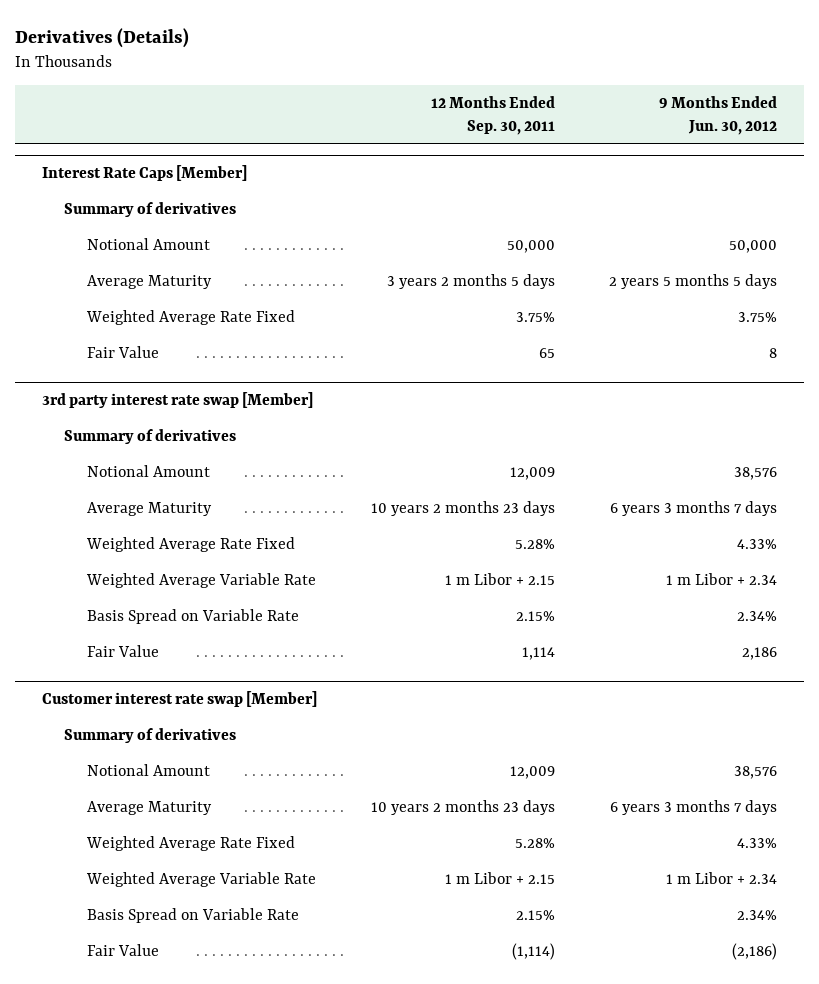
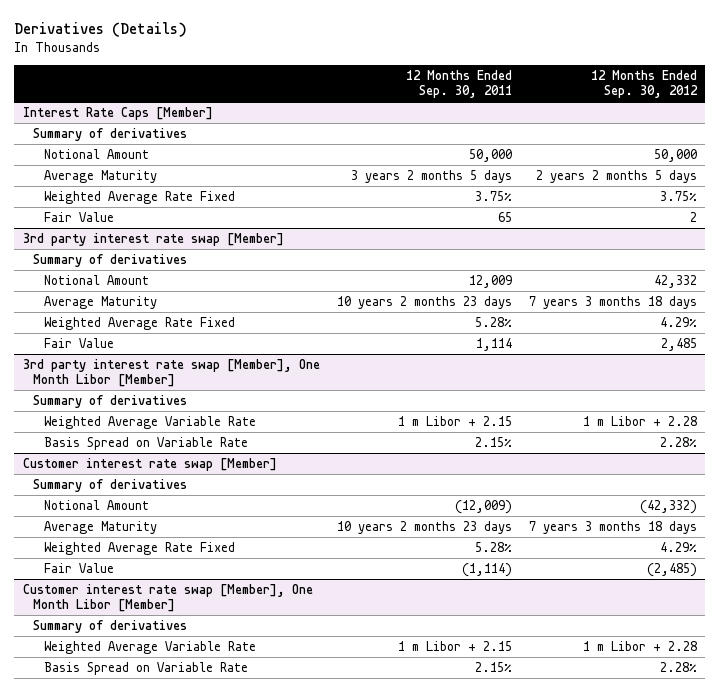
- | 12 Months Ended Sep. 30, 2011 | 9 Months Ended Jun. 30, 2012
+ | 12 Months Ended Sep. 30, 2011 | 12 Months Ended Sep. 30, 2012
@ 3rd party interest rate swap [Member]
moved up: Fair Value | 1,114 | 2,485
+ 3rd party interest rate swap [Member], One Month Libor [Member]
+ Summary of derivatives
@ Customer interest rate swap [Member]
- Notional Amount | 12,009 | 38,576
+ Notional Amount | (12,009) | (42,332)
moved up: Fair Value | (1,114) | (2,485)
+ Customer interest rate swap [Member], One Month Libor [Member]
+ Summary of derivatives

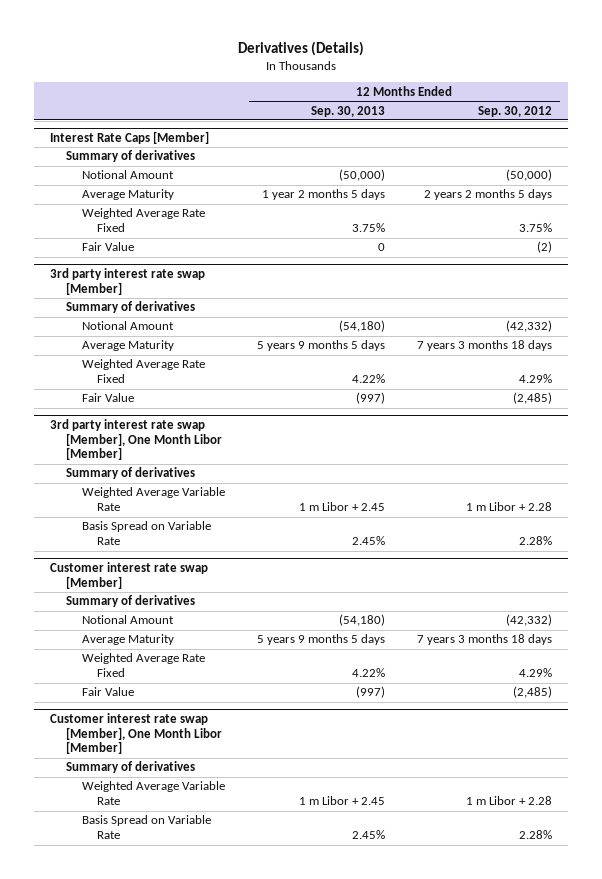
- | 12 Months Ended Sep. 30, 2011 | 12 Months Ended Sep. 30, 2012
+ | 12 Months Ended Sep. 30, 2013 | 12 Months Ended Sep. 30, 2012
@ Interest Rate Caps [Member]
- Notional Amount | 50,000 | 50,000
+ Notional Amount | (50,000) | (50,000)
- Fair Value | 65 | 2
+ Fair Value | 0 | (2)
@ 3rd party interest rate swap [Member]
- Notional Amount | 12,009 | 42,332
+ Notional Amount | (54,180) | (42,332)
- Fair Value | 1,114 | 2,485
+ Fair Value | (997) | (2,485)

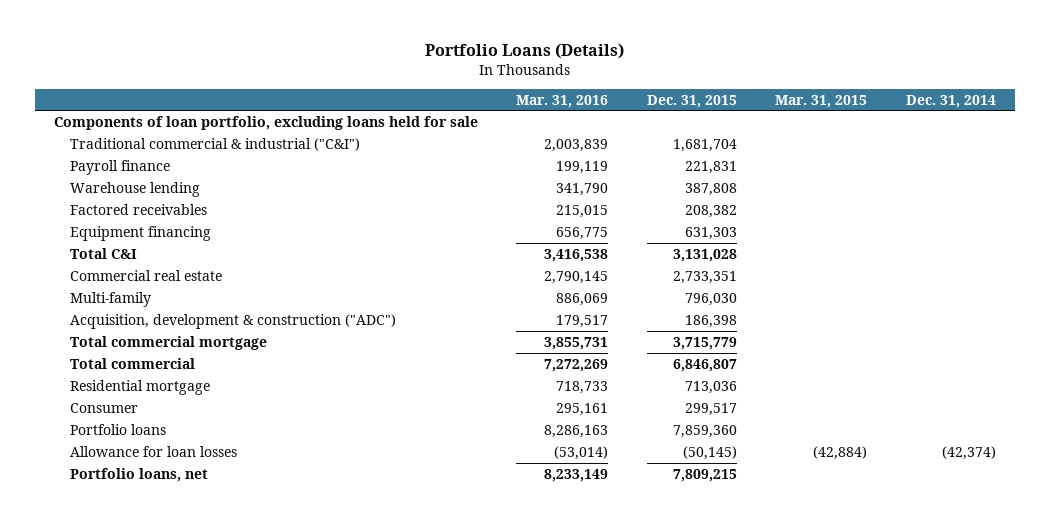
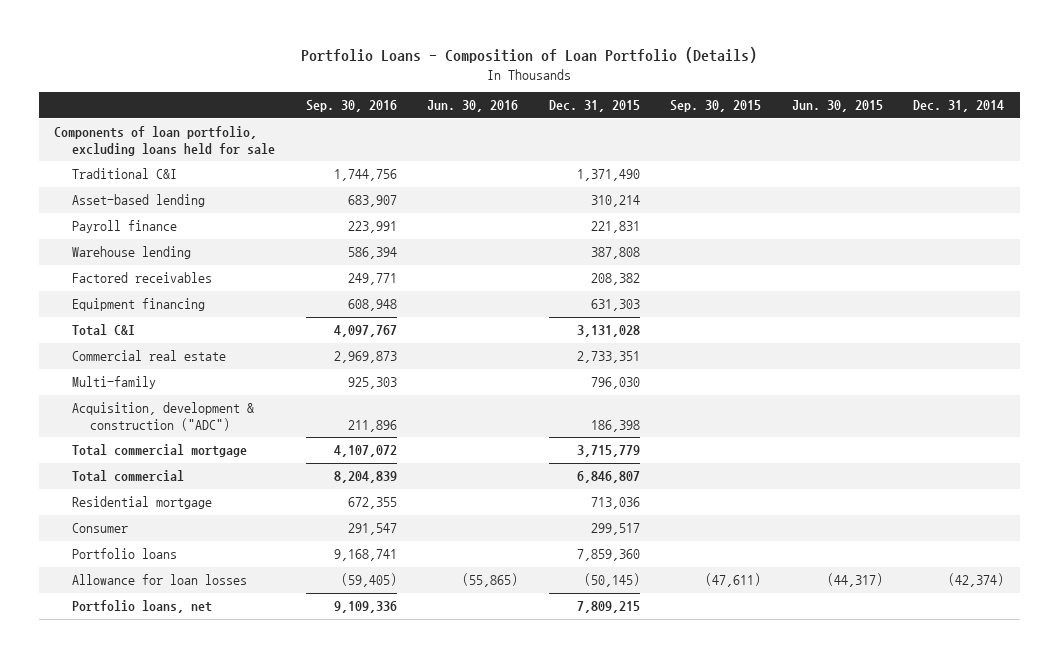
- Portfolio Loans (Details)
+ Portfolio Loans - Composition of Loan Portfolio (Details)
- | Mar. 31, 2016 | Dec. 31, 2015 | Mar. 31, 2015 | Dec. 31, 2014
+ | Sep. 30, 2016 | Jun. 30, 2016 | Dec. 31, 2015 | Sep. 30, 2015 | Jun. 30, 2015 | Dec. 31, 2014
- Traditional commercial & industrial ("C&I") | 2,003,839 | 1,681,704 | |
+ Traditional C&I | 1,744,756 | | 1,371,490 | | |
+ Asset-based lending | 683,907 | | 310,214 | | |

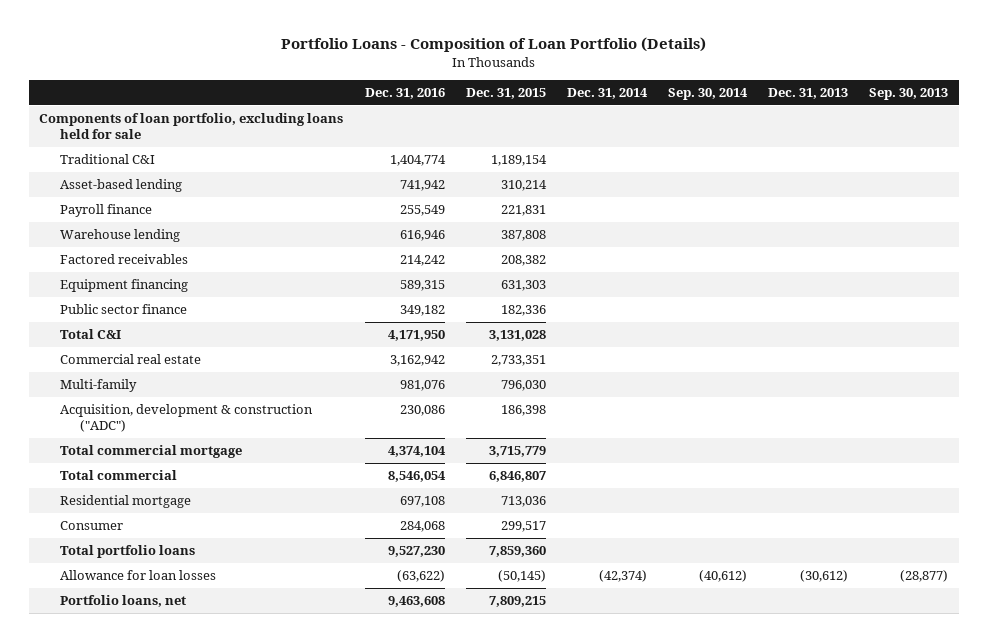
- | Sep. 30, 2016 | Jun. 30, 2016 | Dec. 31, 2015 | Sep. 30, 2015 | Jun. 30, 2015 | Dec. 31, 2014
+ | Dec. 31, 2016 | Dec. 31, 2015 | Dec. 31, 2014 | Sep. 30, 2014 | Dec. 31, 2013 | Sep. 30, 2013
- Traditional C&I | 1,744,756 | | 1,371,490 | | |
+ Traditional C&I | 1,404,774 | 1,189,154 | | | |
+ Public sector finance | 349,182 | 182,336 | | | |
- Portfolio loans | 9,168,741 | | 7,859,360 | | |
+ Total portfolio loans | 9,527,230 | 7,859,360 | | | |

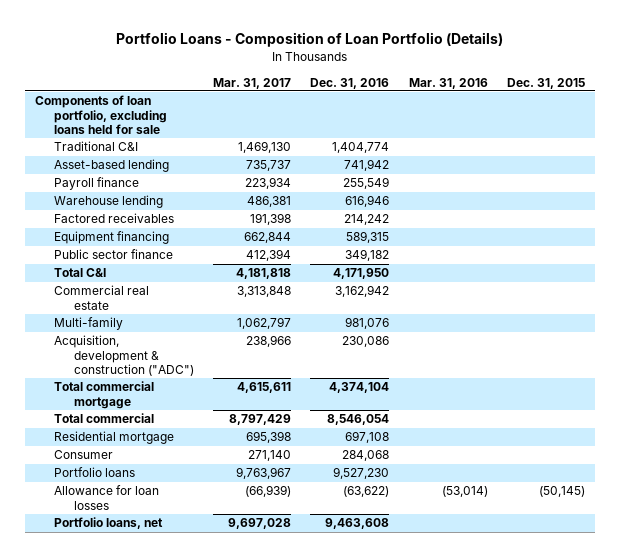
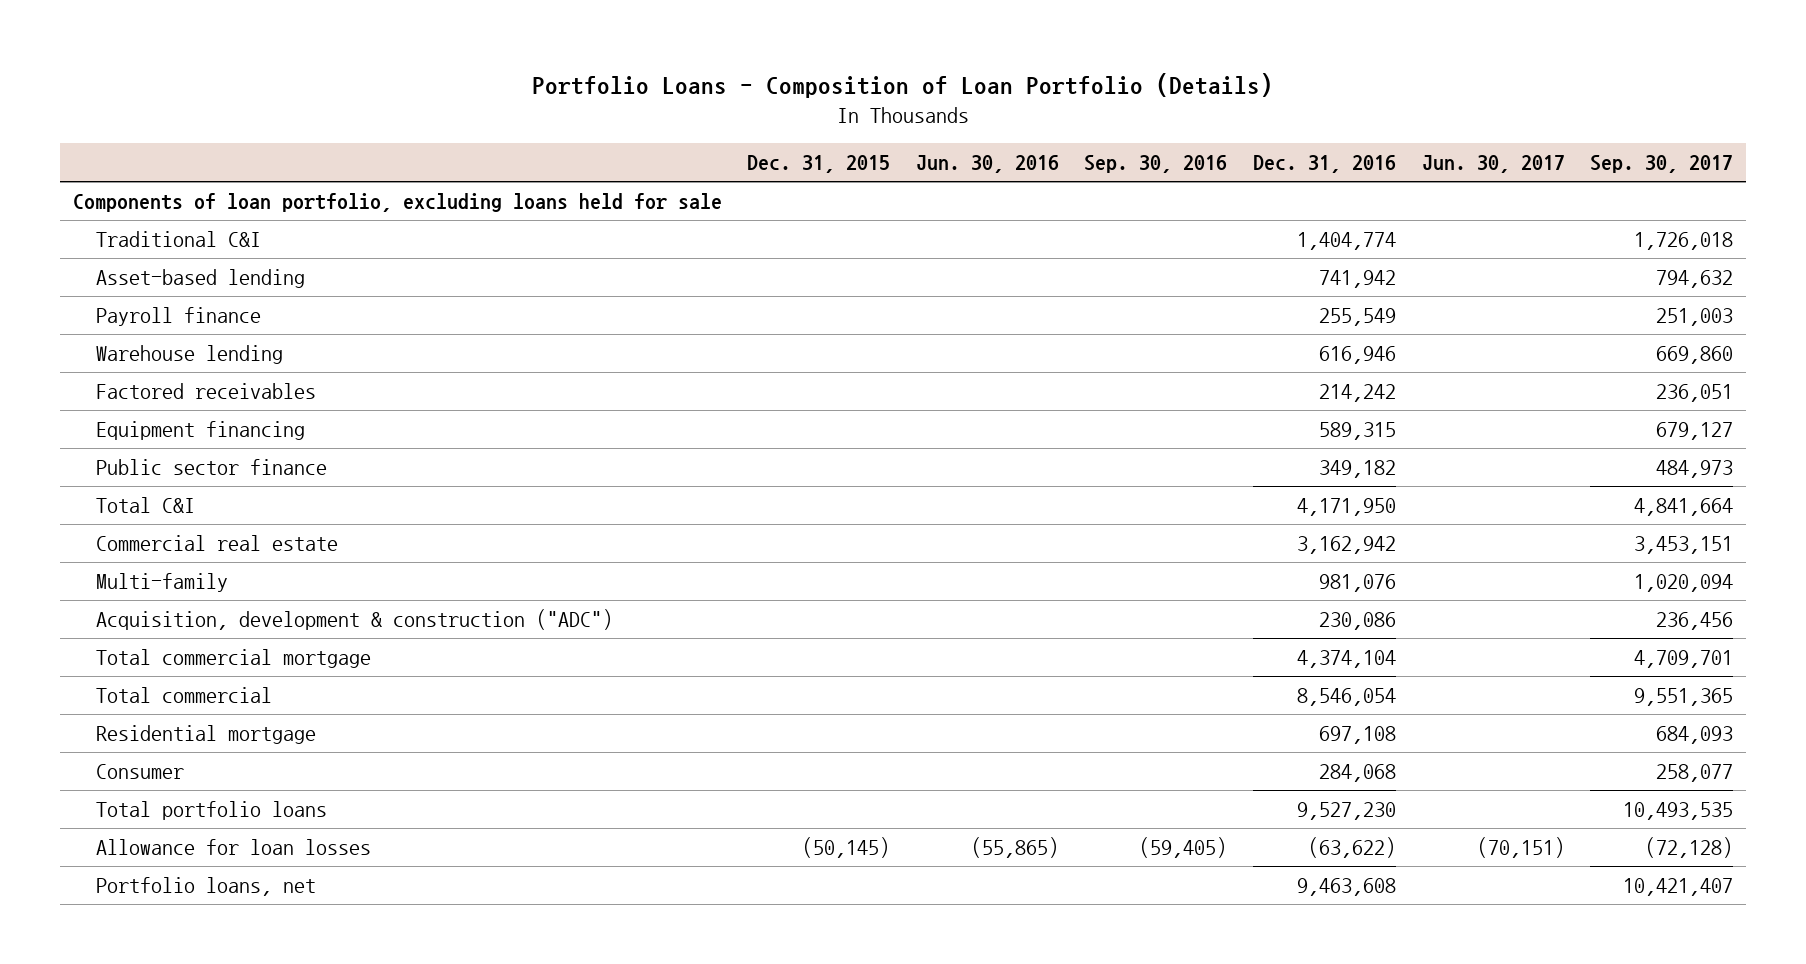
- | Mar. 31, 2017 | Dec. 31, 2016 | Mar. 31, 2016 | Dec. 31, 2015
+ | Dec. 31, 2015 | Jun. 30, 2016 | Sep. 30, 2016 | Dec. 31, 2016 | Jun. 30, 2017 | Sep. 30, 2017
- Portfolio loans | 9,763,967 | 9,527,230 | |
+ Total portfolio loans | | | | 9,527,230 | | 10,493,535

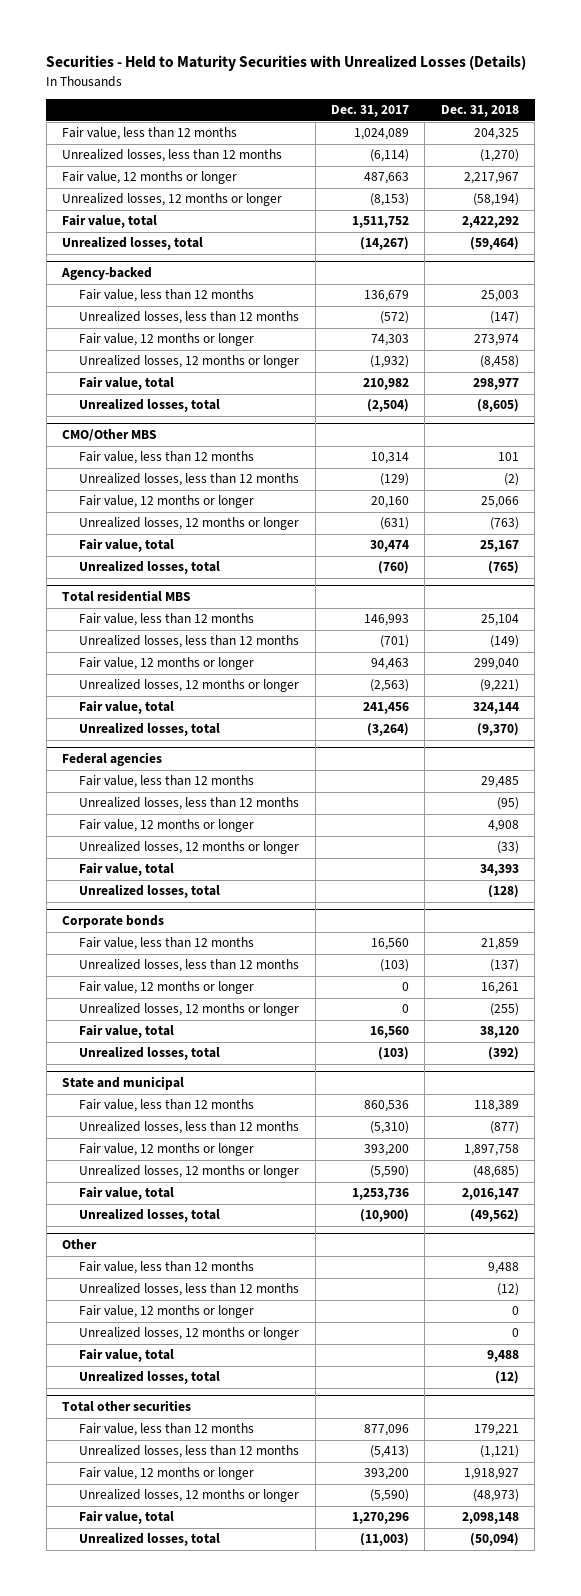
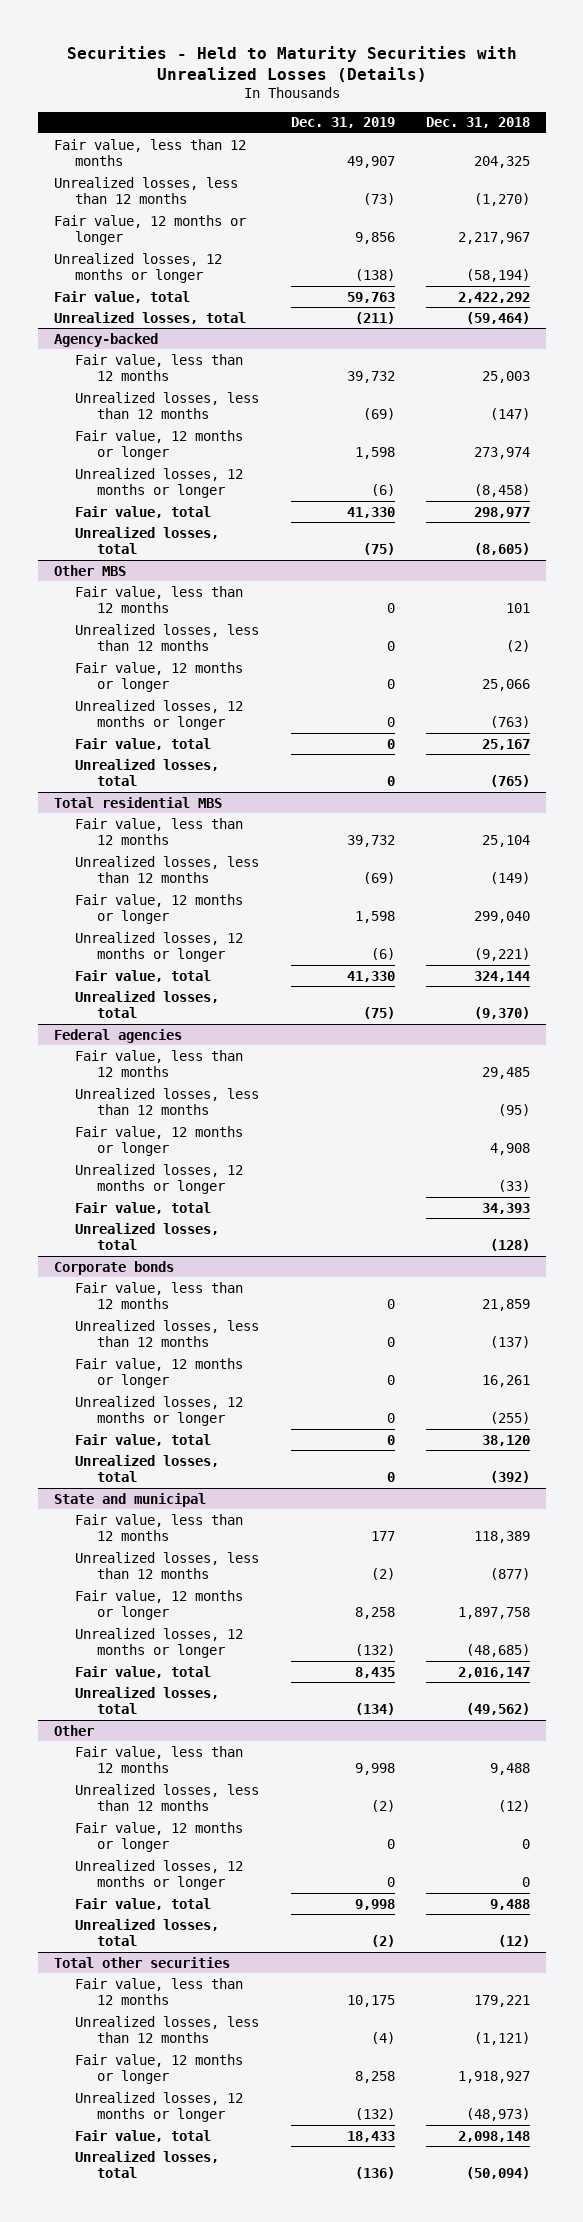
- | Dec. 31, 2017 | Dec. 31, 2018
+ | Dec. 31, 2019 | Dec. 31, 2018
- CMO/Other MBS
+ Other MBS

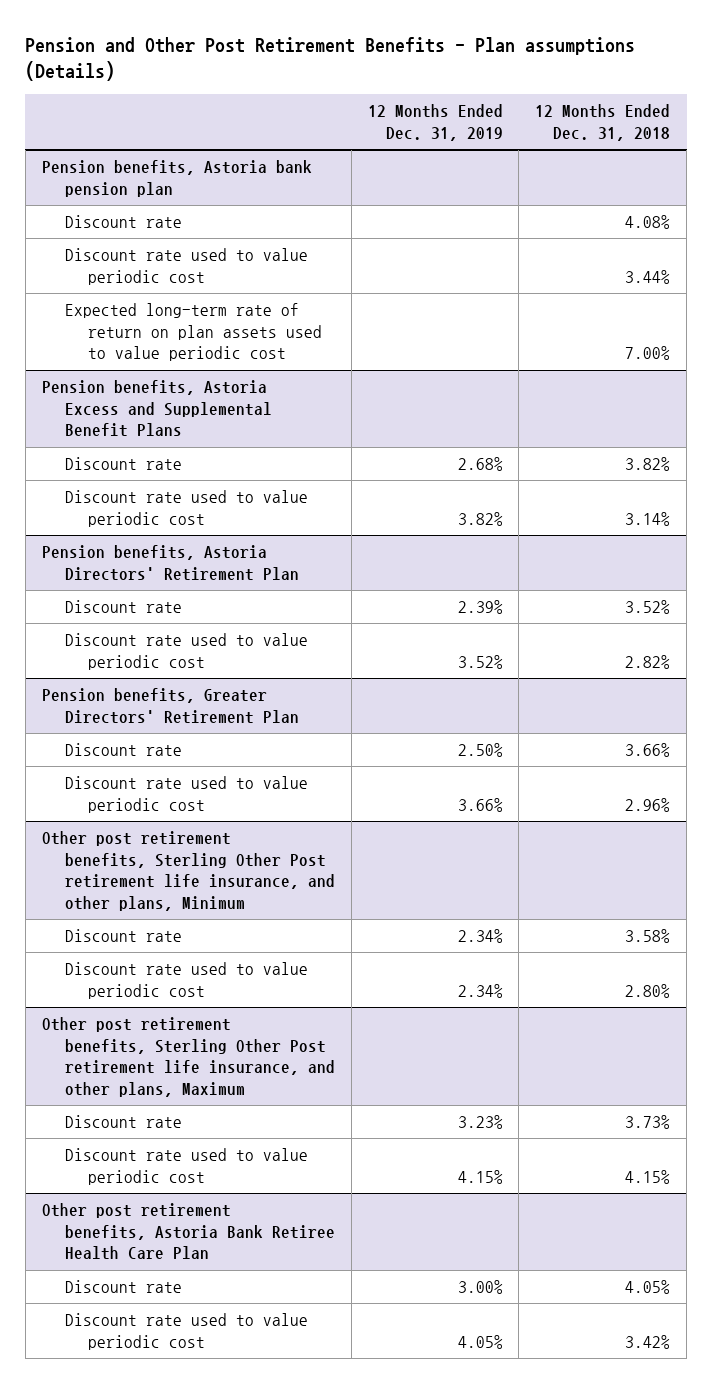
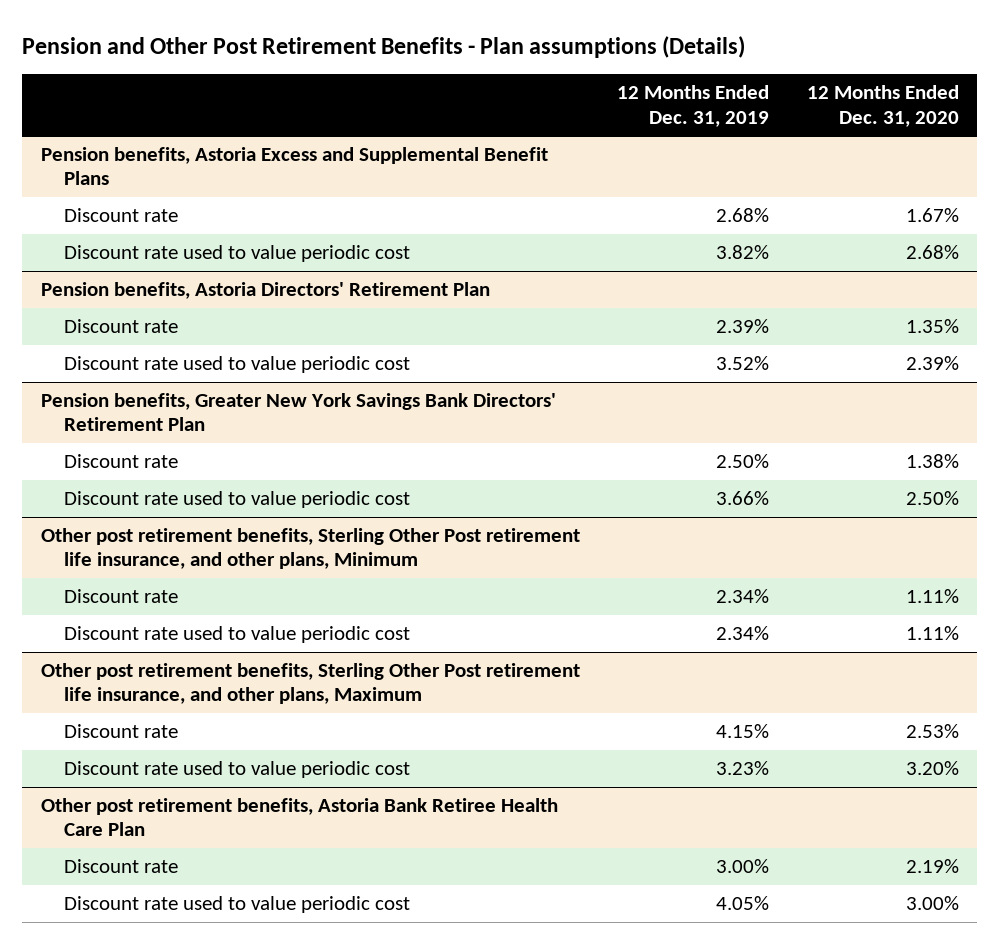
- | 12 Months Ended Dec. 31, 2019 | 12 Months Ended Dec. 31, 2018
+ | 12 Months Ended Dec. 31, 2019 | 12 Months Ended Dec. 31, 2020
- Pension benefits, Astoria bank pension plan
- Discount rate | | 4.08%
- Discount rate used to value periodic cost | | 3.44%
- Expected long-term rate of return on plan assets used to value periodic cost | | 7.00%
- Pension benefits, Greater Directors' Retirement Plan
+ Pension benefits, Greater New York Savings Bank Directors' Retirement Plan
@ Other post retirement benefits, Sterling Other Post retirement life insurance, and other plans, Maximum
- Discount rate | 3.23% | 3.73%
- Discount rate used to value periodic cost | 4.15% | 4.15%
+ Discount rate | 4.15% | 2.53%
+ Discount rate used to value periodic cost | 3.23% | 3.20%

